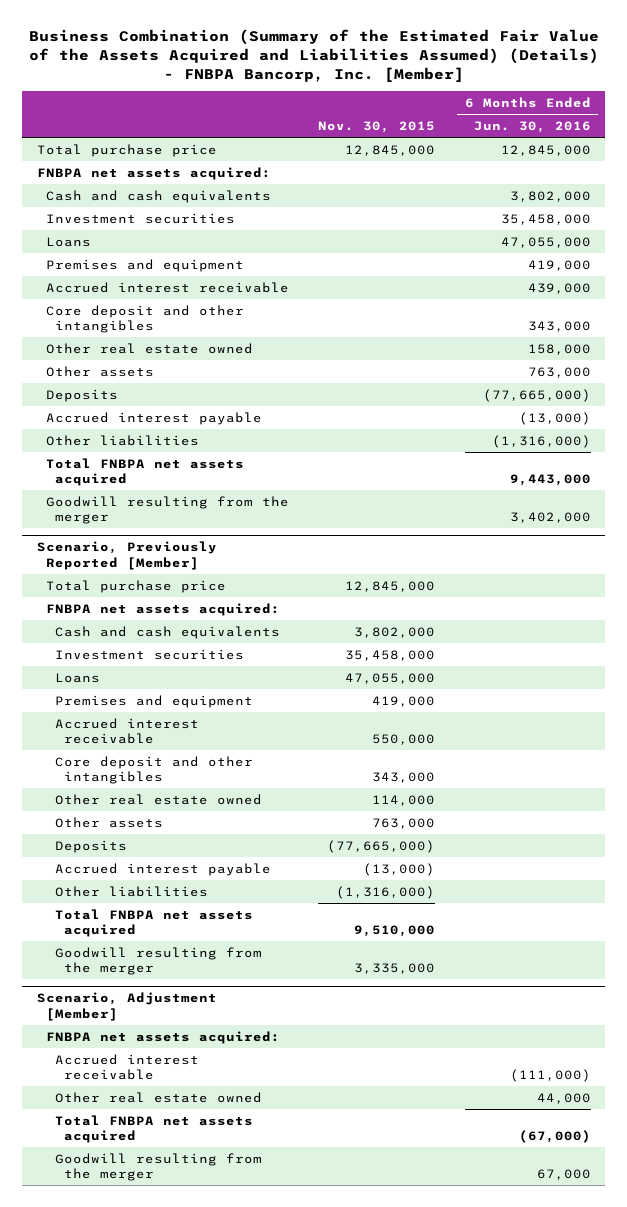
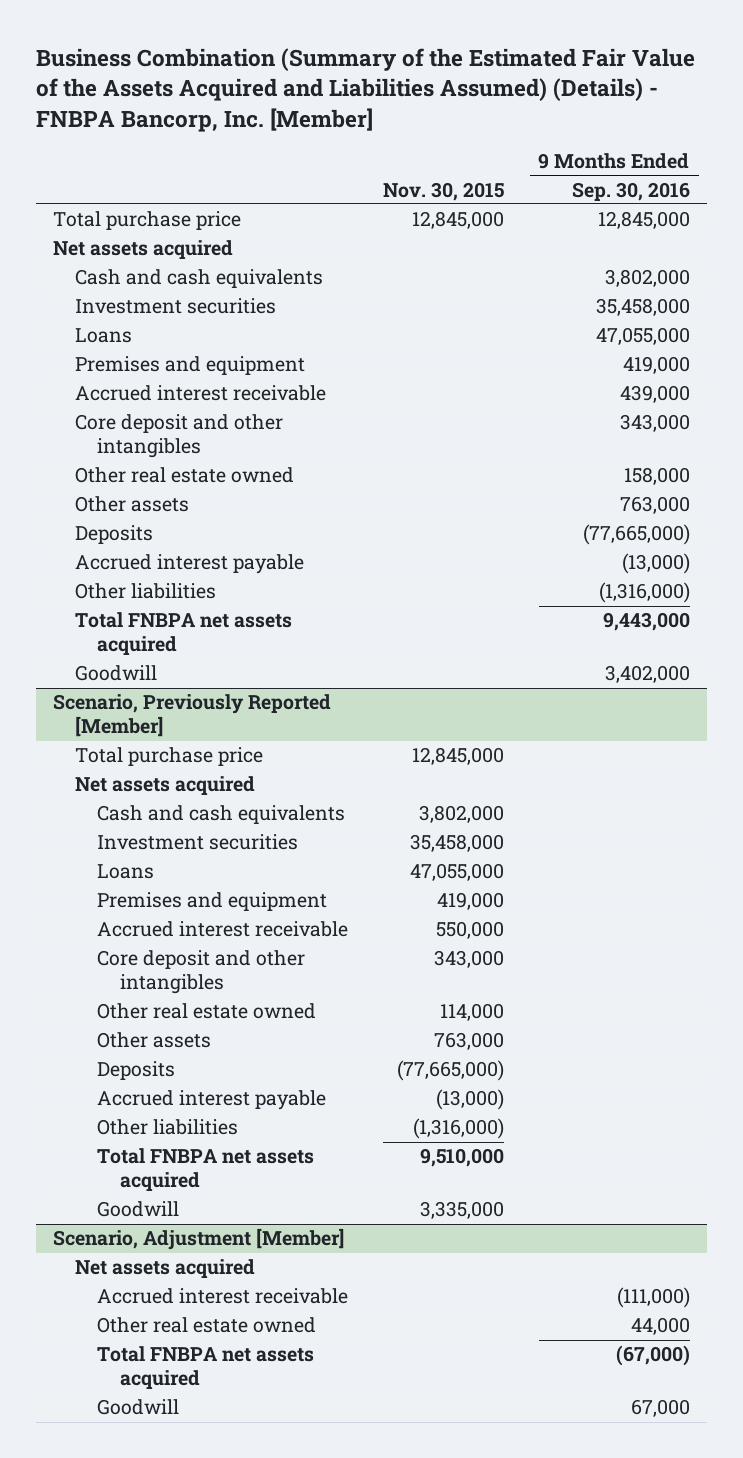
- | Nov. 30, 2015 | 6 Months Ended Jun. 30, 2016
+ | Nov. 30, 2015 | 9 Months Ended Sep. 30, 2016
- FNBPA net assets acquired:
+ Net assets acquired
- Goodwill resulting from the merger | | 3,402,000
+ Goodwill | | 3,402,000
@ Scenario, Previously Reported [Member]
- FNBPA net assets acquired:
+ Net assets acquired
- Goodwill resulting from the merger | 3,335,000 |
+ Goodwill | 3,335,000 |
@ Scenario, Adjustment [Member]
- FNBPA net assets acquired:
+ Net assets acquired
- Goodwill resulting from the merger | | 67,000
+ Goodwill | | 67,000

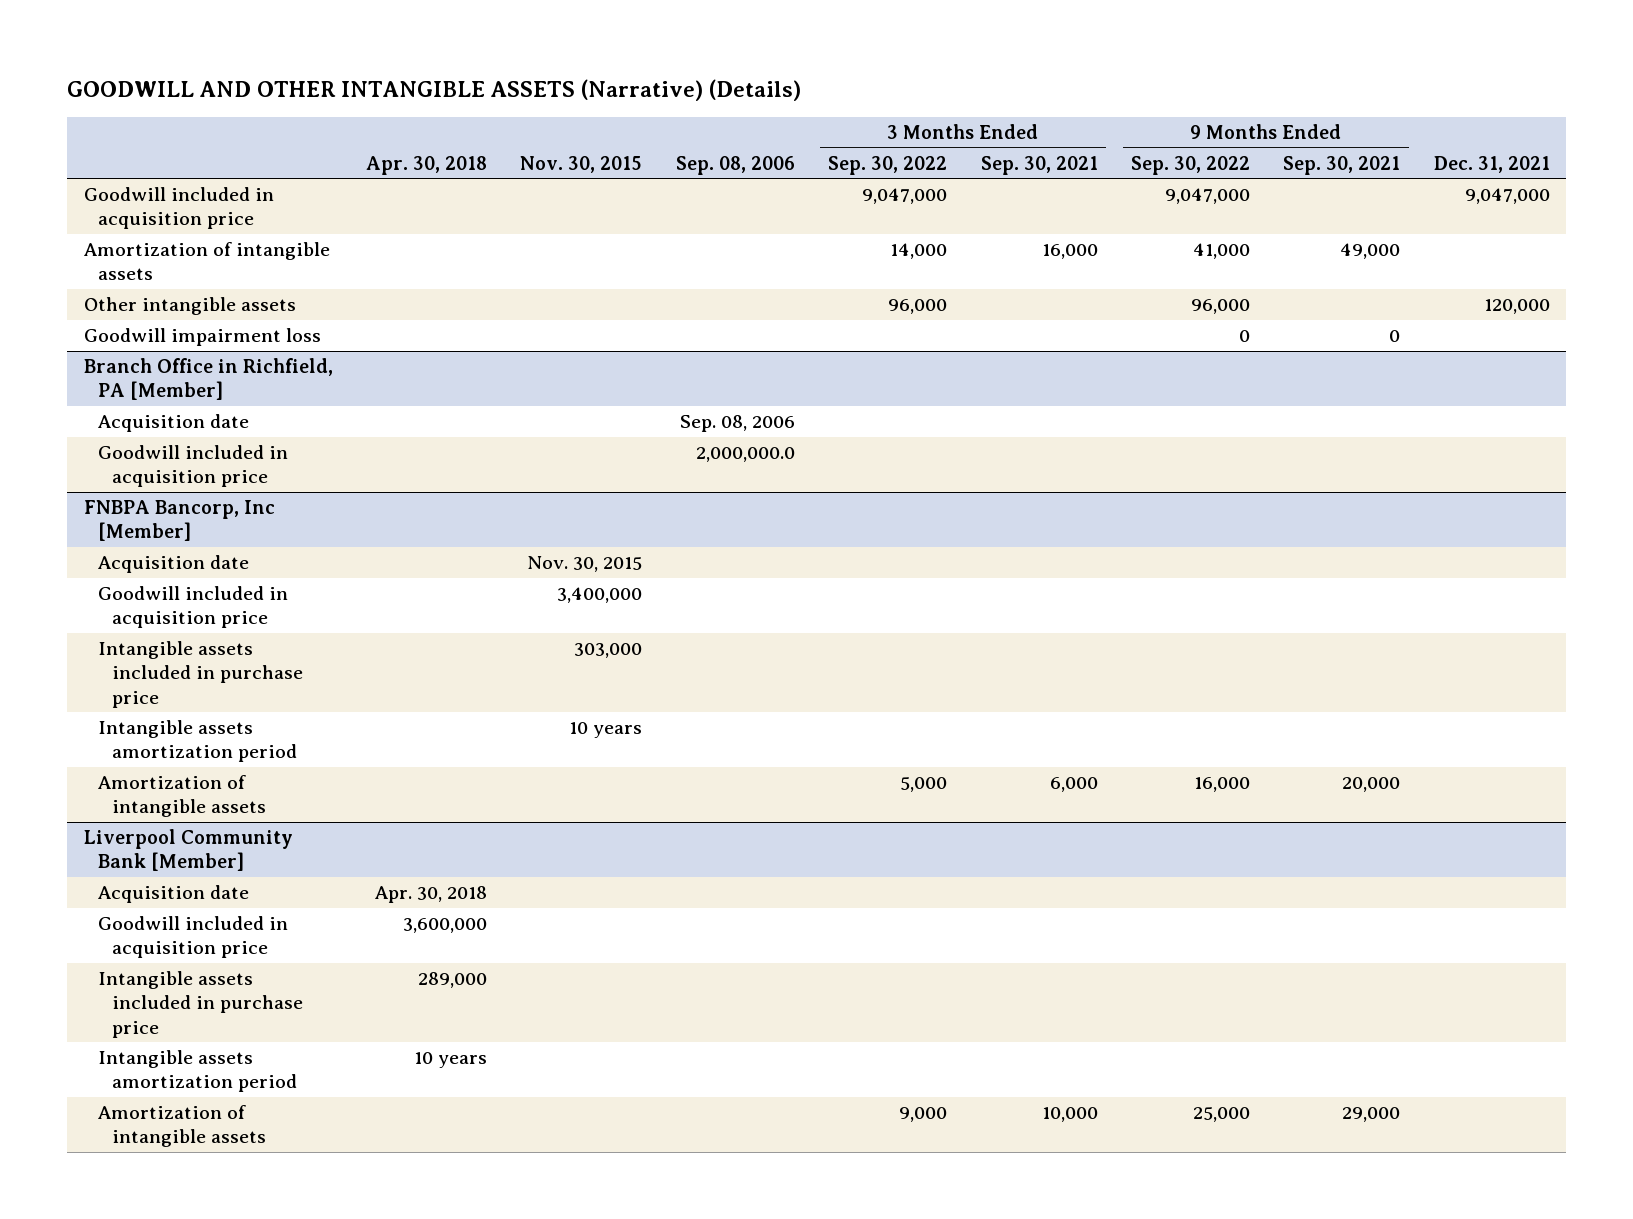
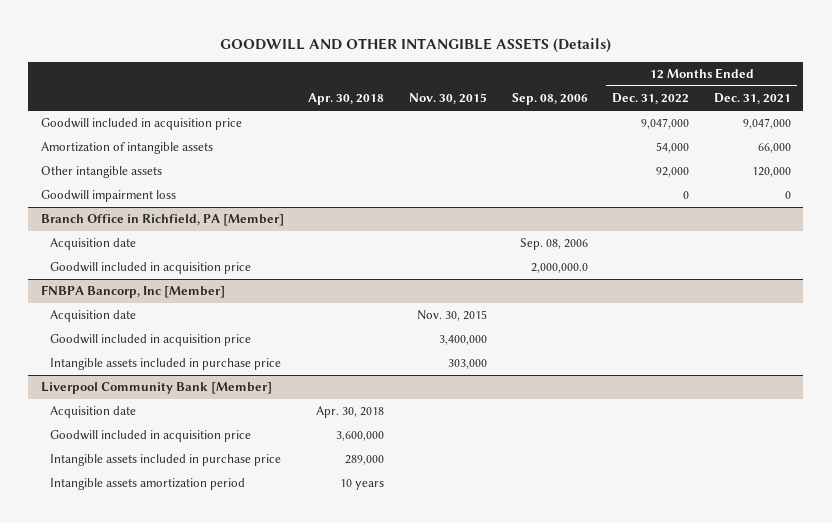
- GOODWILL AND OTHER INTANGIBLE ASSETS (Narrative) (Details)
+ GOODWILL AND OTHER INTANGIBLE ASSETS (Details)
- | Apr. 30, 2018 | Nov. 30, 2015 | Sep. 08, 2006 | 3 Months Ended Sep. 30, 2022 | 3 Months Ended Sep. 30, 2021 | 9 Months Ended Sep. 30, 2022 | 9 Months Ended Sep. 30, 2021 | Dec. 31, 2021
+ | Apr. 30, 2018 | Nov. 30, 2015 | Sep. 08, 2006 | 12 Months Ended Dec. 31, 2022 | 12 Months Ended Dec. 31, 2021
@ FNBPA Bancorp, Inc [Member]
- Intangible assets amortization period | | 10 years | | | | | |
- Amortization of intangible assets | | | | 5,000 | 6,000 | 16,000 | 20,000 |
@ Liverpool Community Bank [Member]
- Amortization of intangible assets | | | | 9,000 | 10,000 | 25,000 | 29,000 |

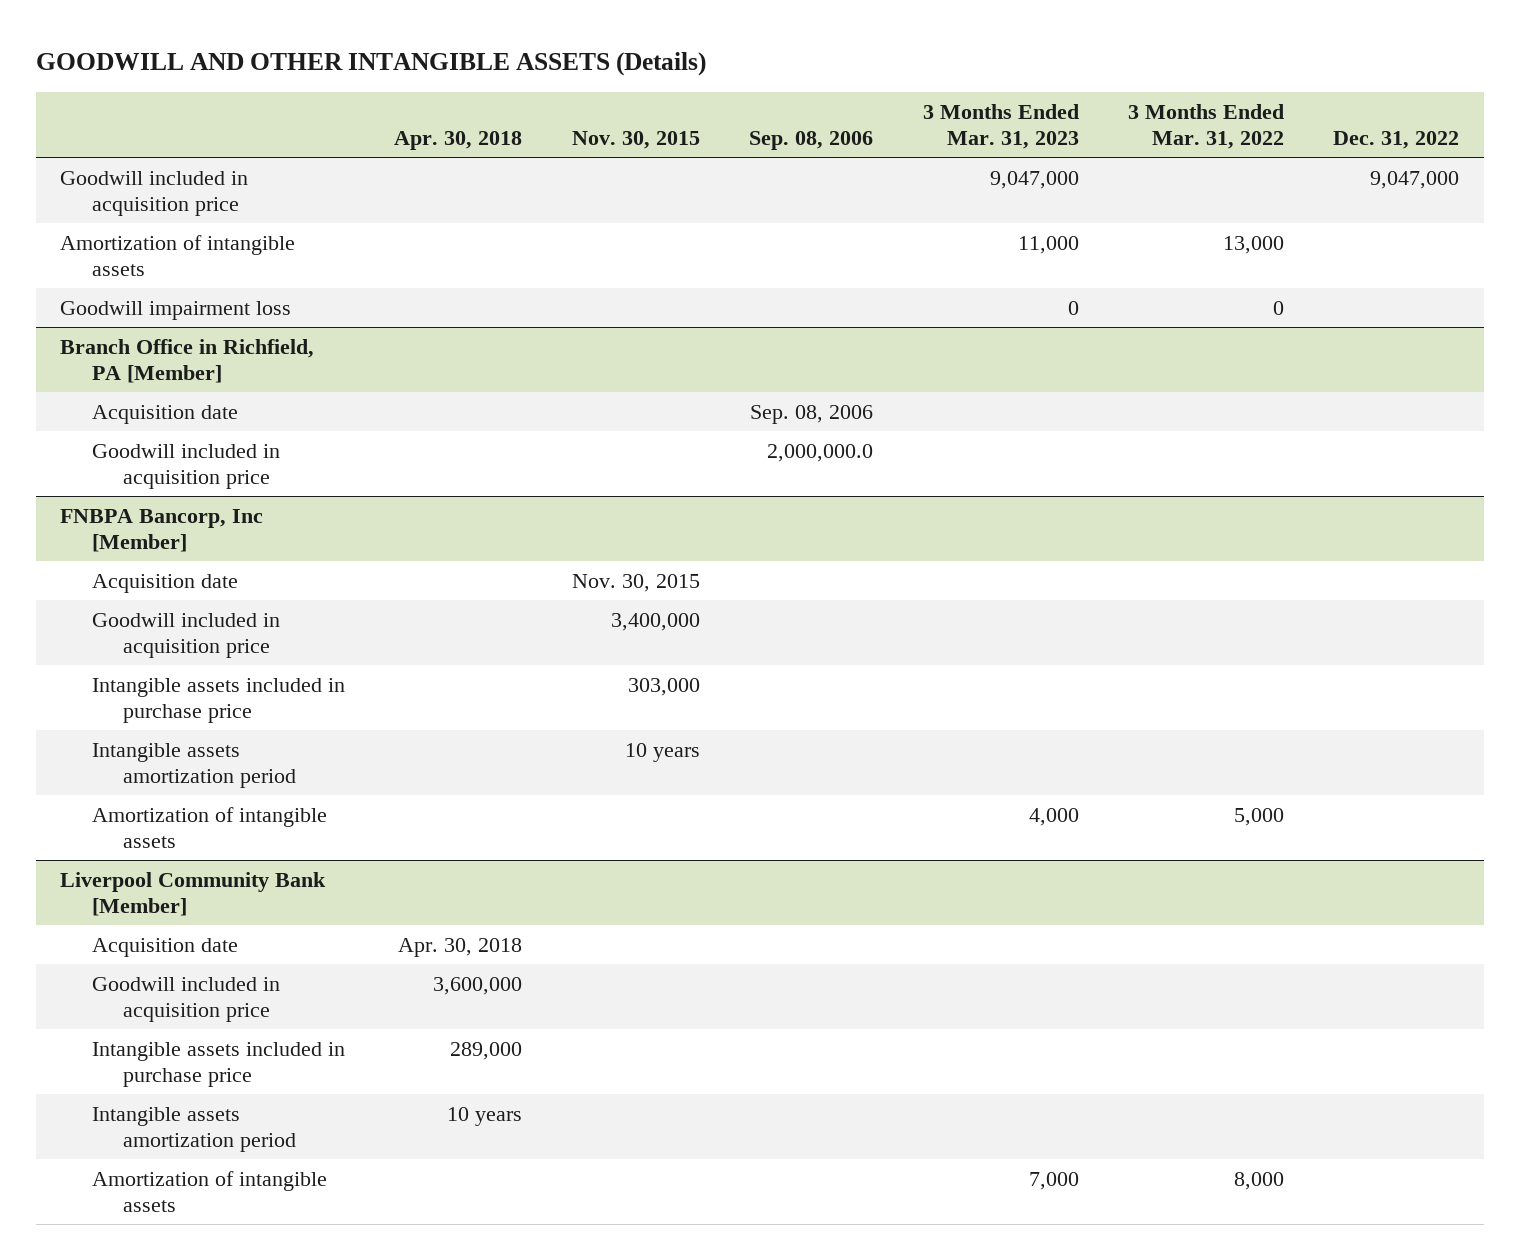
- | Apr. 30, 2018 | Nov. 30, 2015 | Sep. 08, 2006 | 12 Months Ended Dec. 31, 2022 | 12 Months Ended Dec. 31, 2021
+ | Apr. 30, 2018 | Nov. 30, 2015 | Sep. 08, 2006 | 3 Months Ended Mar. 31, 2023 | 3 Months Ended Mar. 31, 2022 | Dec. 31, 2022
- Other intangible assets | | | | 92,000 | 120,000
@ FNBPA Bancorp, Inc [Member]
+ Intangible assets amortization period | | 10 years | | | |
+ Amortization of intangible assets | | | | 4,000 | 5,000 |
@ Liverpool Community Bank [Member]
+ Amortization of intangible assets | | | | 7,000 | 8,000 |

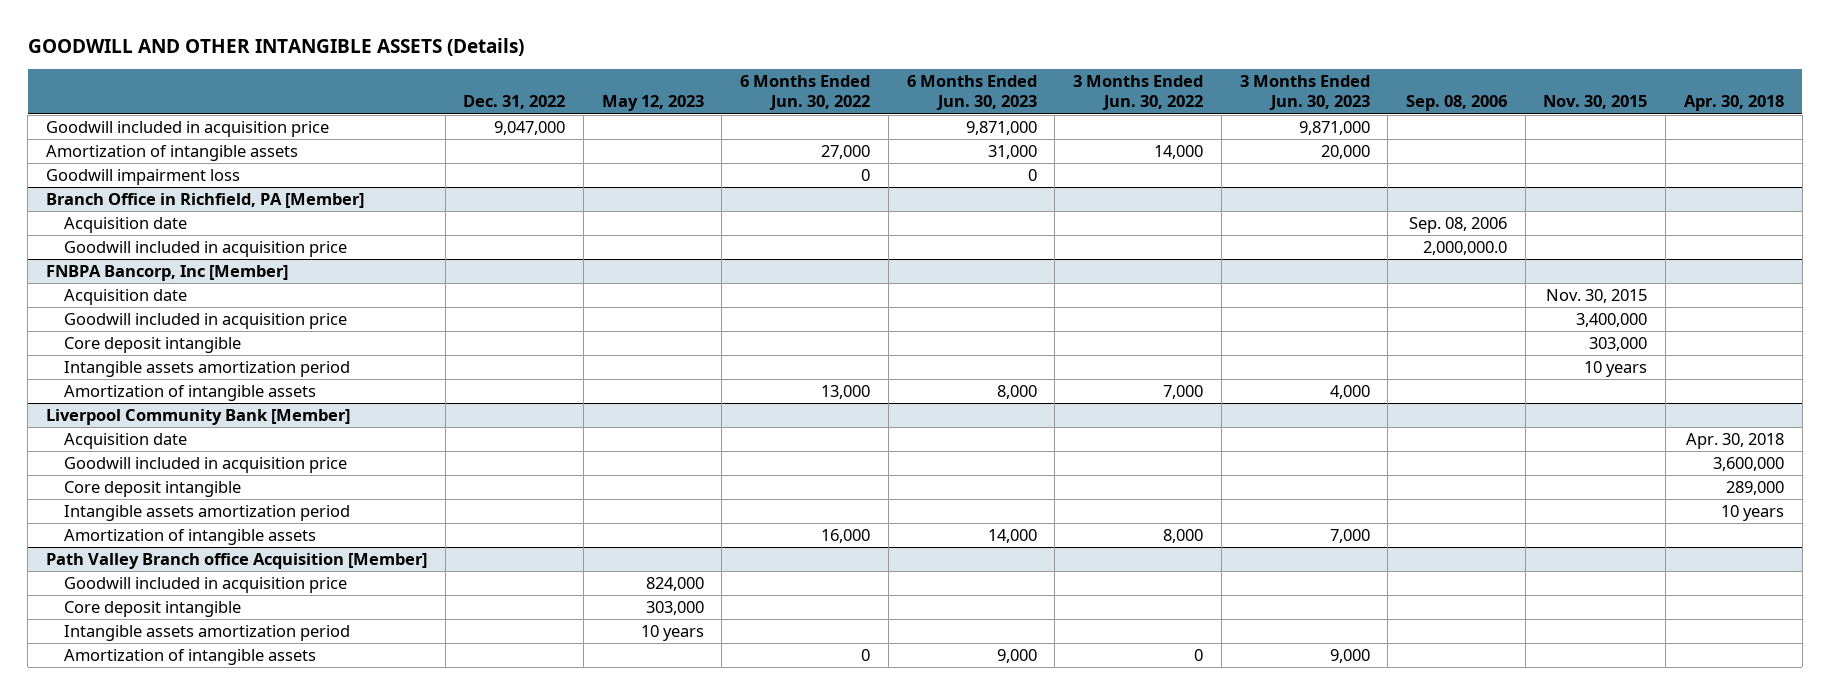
- | Apr. 30, 2018 | Nov. 30, 2015 | Sep. 08, 2006 | 3 Months Ended Mar. 31, 2023 | 3 Months Ended Mar. 31, 2022 | Dec. 31, 2022
+ | Dec. 31, 2022 | May 12, 2023 | 6 Months Ended Jun. 30, 2022 | 6 Months Ended Jun. 30, 2023 | 3 Months Ended Jun. 30, 2022 | 3 Months Ended Jun. 30, 2023 | Sep. 08, 2006 | Nov. 30, 2015 | Apr. 30, 2018
@ FNBPA Bancorp, Inc [Member]
- Intangible assets included in purchase price | | 303,000 | | | |
+ Core deposit intangible | | | | | | | | 303,000 |
@ Liverpool Community Bank [Member]
- Intangible assets included in purchase price | 289,000 | | | | |
+ Core deposit intangible | | | | | | | | | 289,000
+ Path Valley Branch office Acquisition [Member]
+ Goodwill included in acquisition price | | 824,000 | | | | | | |
+ Core deposit intangible | | 303,000 | | | | | | |
+ Intangible assets amortization period | | 10 years | | | | | | |
+ Amortization of intangible assets | | | 0 | 9,000 | 0 | 9,000 | | |

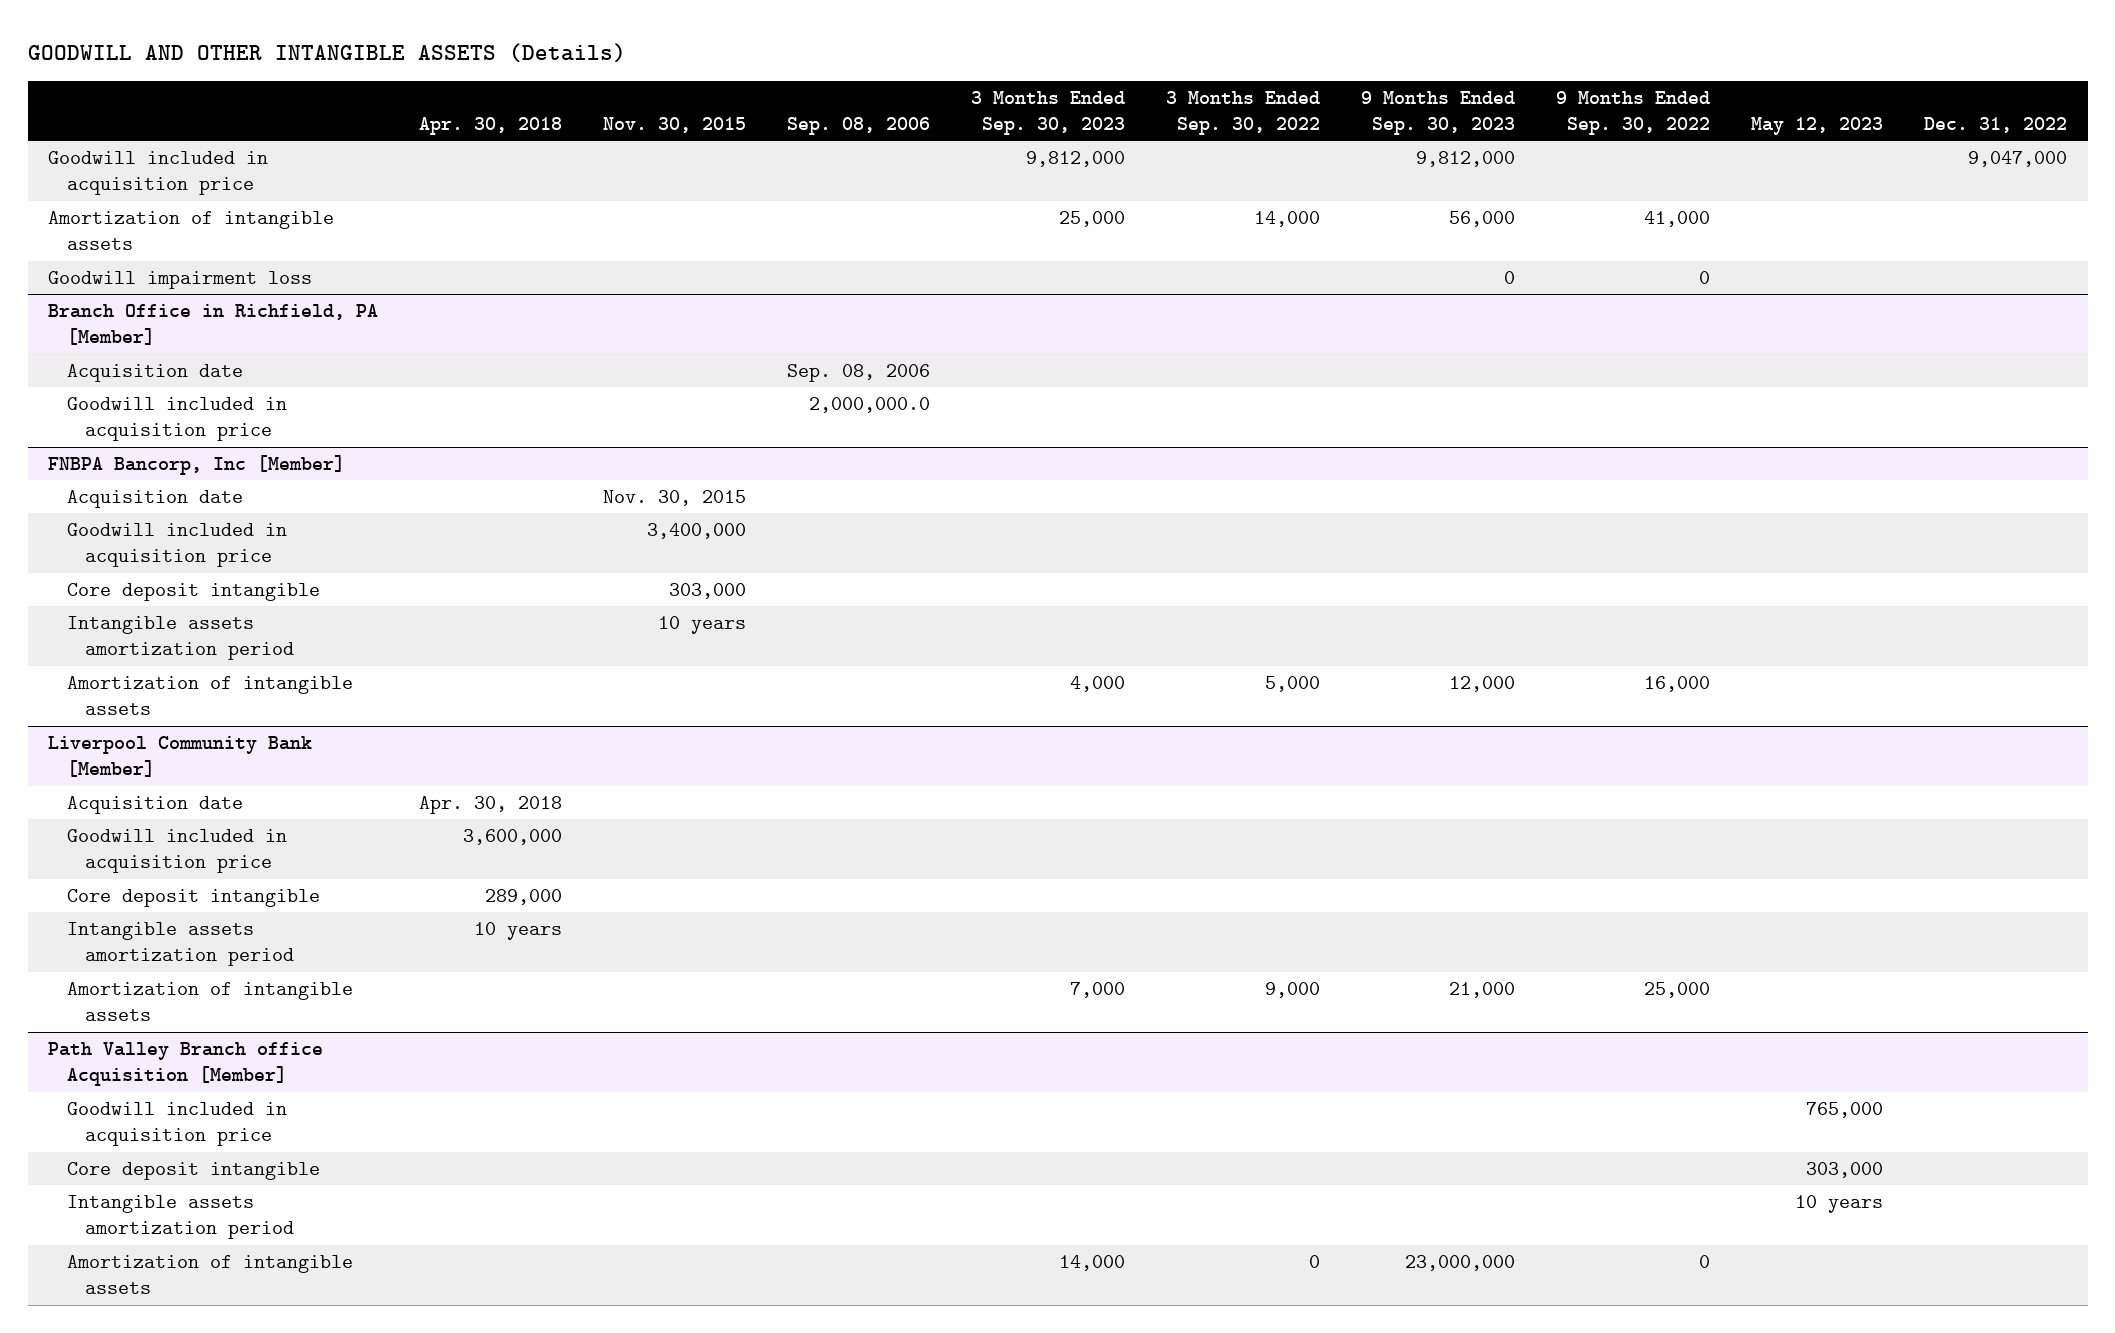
- | Dec. 31, 2022 | May 12, 2023 | 6 Months Ended Jun. 30, 2022 | 6 Months Ended Jun. 30, 2023 | 3 Months Ended Jun. 30, 2022 | 3 Months Ended Jun. 30, 2023 | Sep. 08, 2006 | Nov. 30, 2015 | Apr. 30, 2018
+ | Apr. 30, 2018 | Nov. 30, 2015 | Sep. 08, 2006 | 3 Months Ended Sep. 30, 2023 | 3 Months Ended Sep. 30, 2022 | 9 Months Ended Sep. 30, 2023 | 9 Months Ended Sep. 30, 2022 | May 12, 2023 | Dec. 31, 2022
@ Path Valley Branch office Acquisition [Member]
- Goodwill included in acquisition price | | 824,000 | | | | | | |
+ Goodwill included in acquisition price | | | | | | | | 765,000 |

